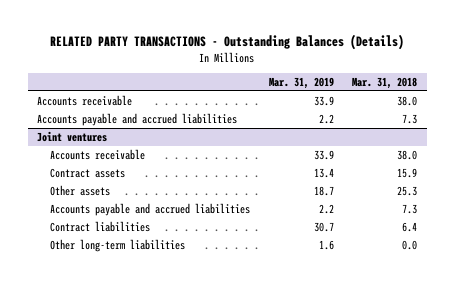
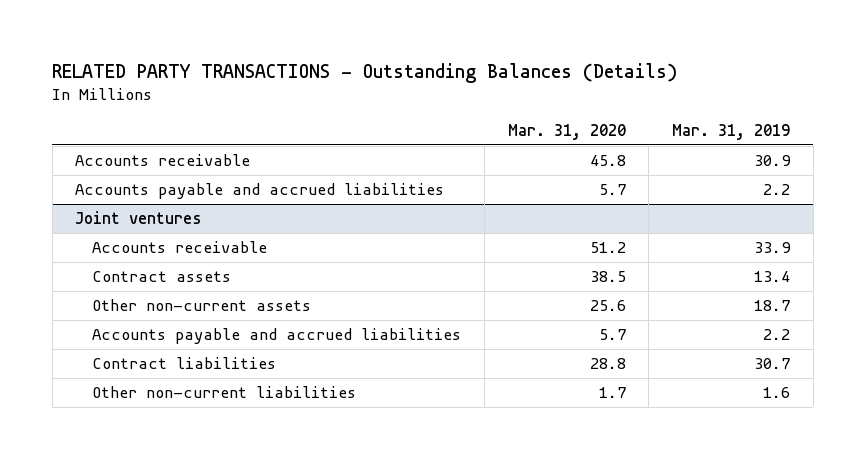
- | Mar. 31, 2019 | Mar. 31, 2018
+ | Mar. 31, 2020 | Mar. 31, 2019
- Accounts receivable | 33.9 | 38.0
+ Accounts receivable | 45.8 | 30.9
@ Joint ventures
- Other assets | 18.7 | 25.3
+ Other non-current assets | 25.6 | 18.7
- Other long-term liabilities | 1.6 | 0.0
+ Other non-current liabilities | 1.7 | 1.6

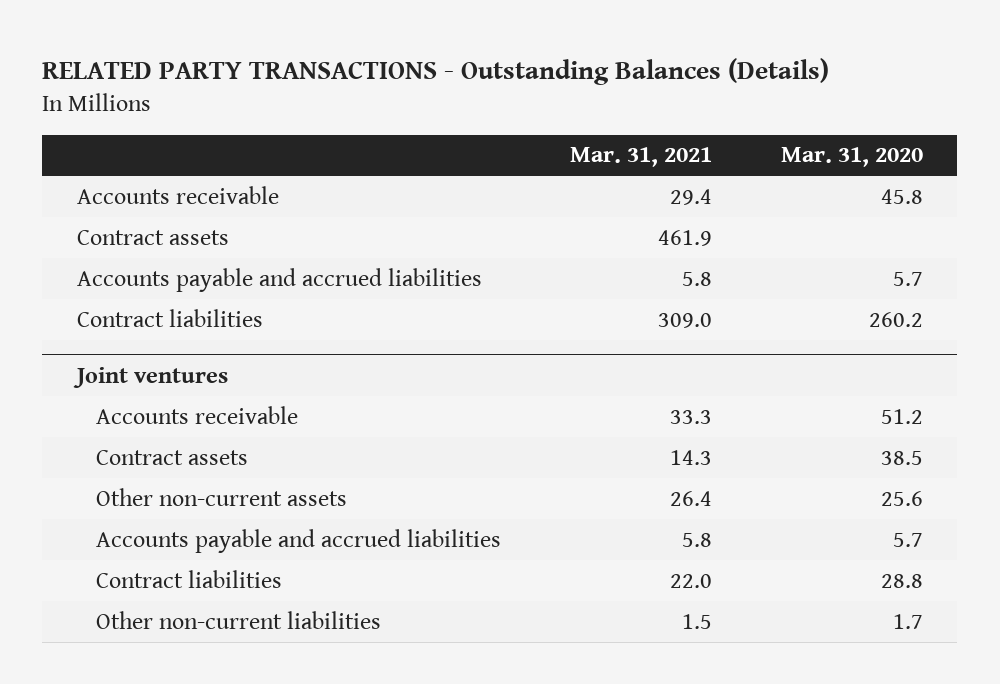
- | Mar. 31, 2020 | Mar. 31, 2019
+ | Mar. 31, 2021 | Mar. 31, 2020
+ Contract assets | 461.9 |
+ Contract liabilities | 309.0 | 260.2

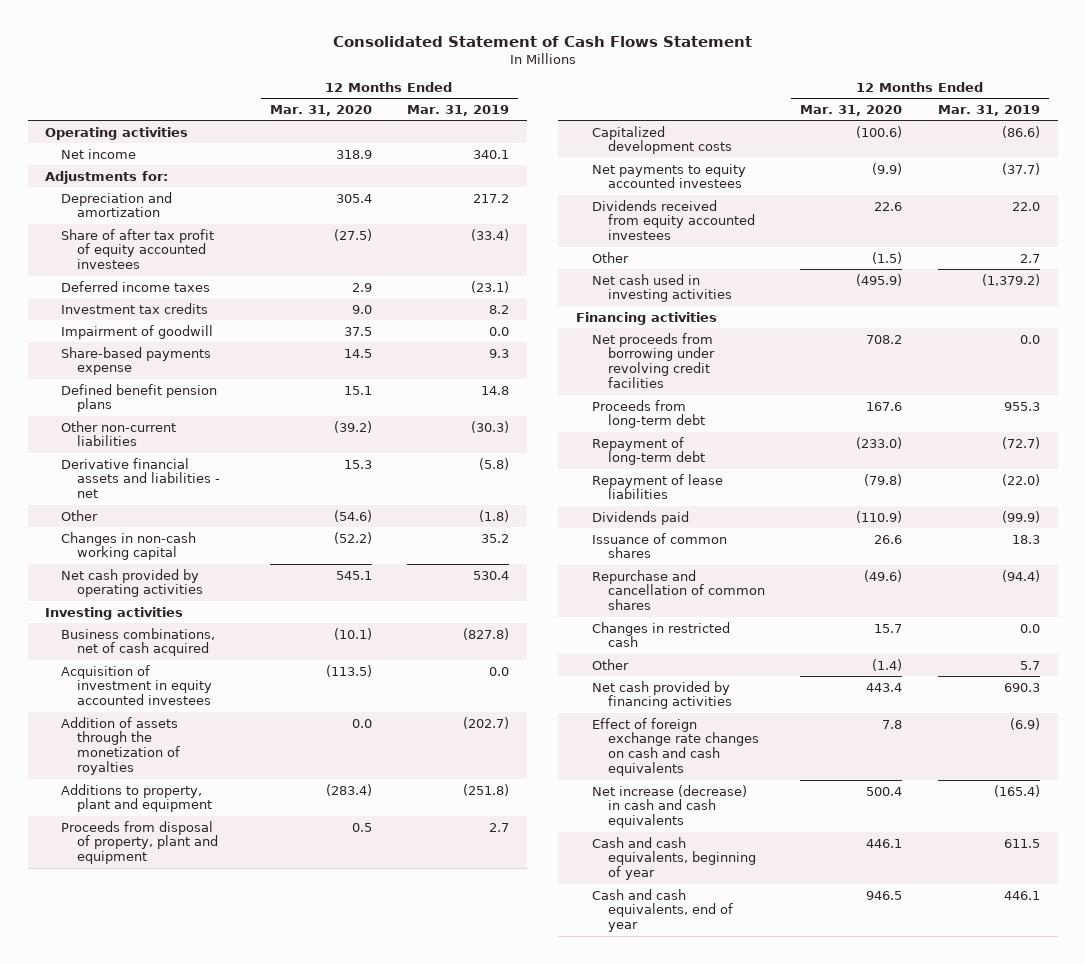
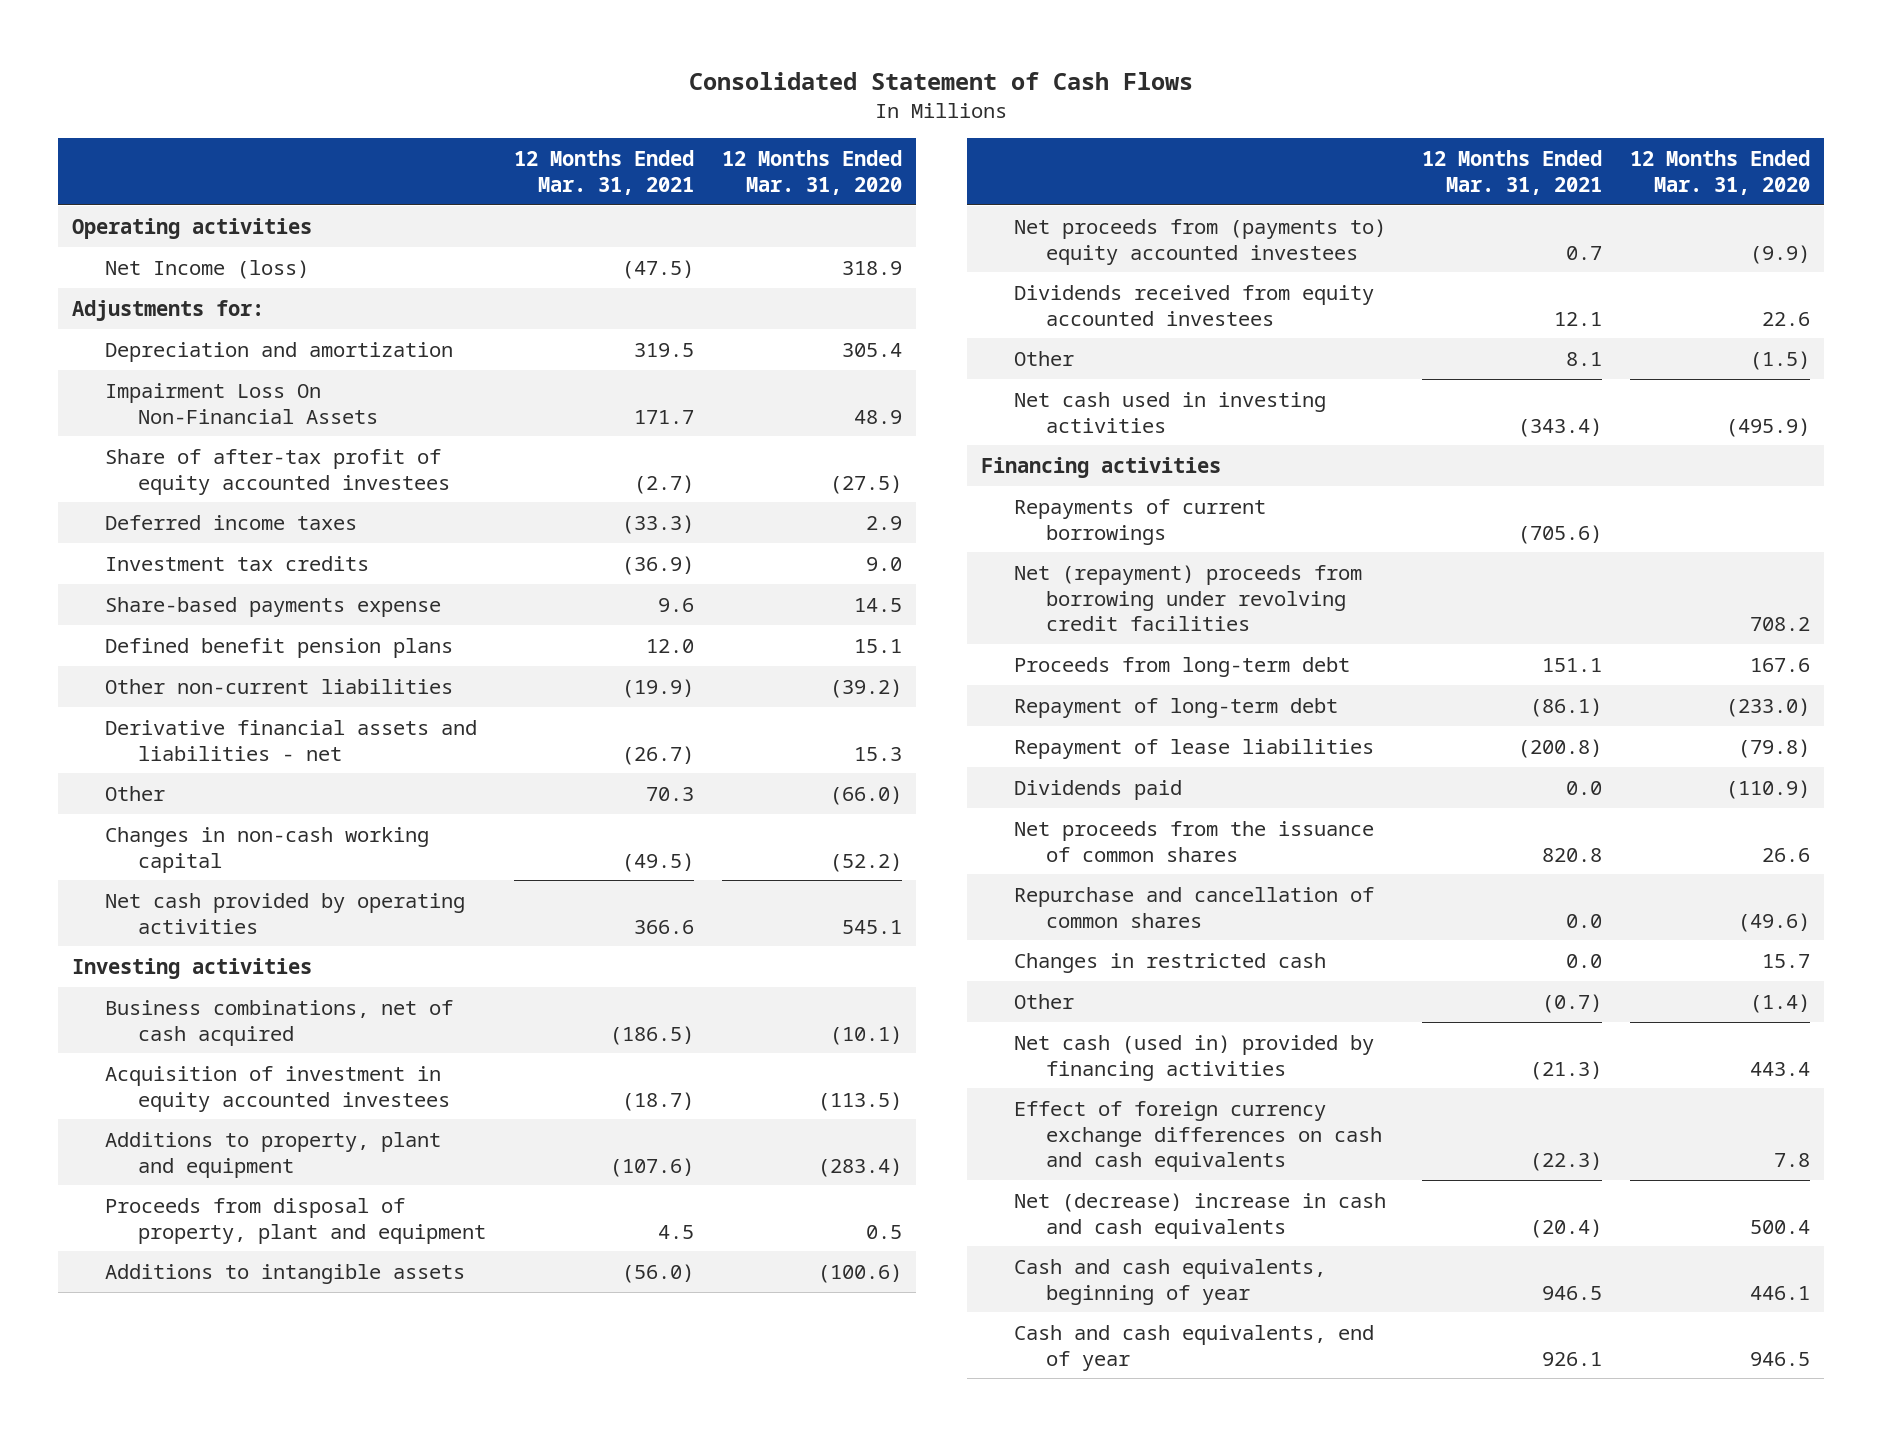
- Consolidated Statement of Cash Flows Statement
+ Consolidated Statement of Cash Flows
- | 12 Months Ended Mar. 31, 2020 | 12 Months Ended Mar. 31, 2019
+ | 12 Months Ended Mar. 31, 2021 | 12 Months Ended Mar. 31, 2020
- Net income | 318.9 | 340.1
+ Net Income (loss) | (47.5) | 318.9
- Share of after tax profit of equity accounted investees | (27.5) | (33.4)
+ Impairment Loss On Non-Financial Assets | 171.7 | 48.9
+ Share of after-tax profit of equity accounted investees | (2.7) | (27.5)
- Impairment of goodwill | 37.5 | 0.0
- Other | (54.6) | (1.8)
+ Other | 70.3 | (66.0)
- Addition of assets through the monetization of royalties | 0.0 | (202.7)
- Capitalized development costs | (100.6) | (86.6)
- Net payments to equity accounted investees | (9.9) | (37.7)
+ Additions to intangible assets | (56.0) | (100.6)
+ Net proceeds from (payments to) equity accounted investees | 0.7 | (9.9)
- Net proceeds from borrowing under revolving credit facilities | 708.2 | 0.0
+ Repayments of current borrowings | (705.6) |
+ Net (repayment) proceeds from borrowing under revolving credit facilities | | 708.2
- Issuance of common shares | 26.6 | 18.3
+ Net proceeds from the issuance of common shares | 820.8 | 26.6
- Net cash provided by financing activities | 443.4 | 690.3
- Effect of foreign exchange rate changes on cash and cash equivalents | 7.8 | (6.9)
- Net increase (decrease) in cash and cash equivalents | 500.4 | (165.4)
+ Net cash (used in) provided by financing activities | (21.3) | 443.4
+ Effect of foreign currency exchange differences on cash and cash equivalents | (22.3) | 7.8
+ Net (decrease) increase in cash and cash equivalents | (20.4) | 500.4

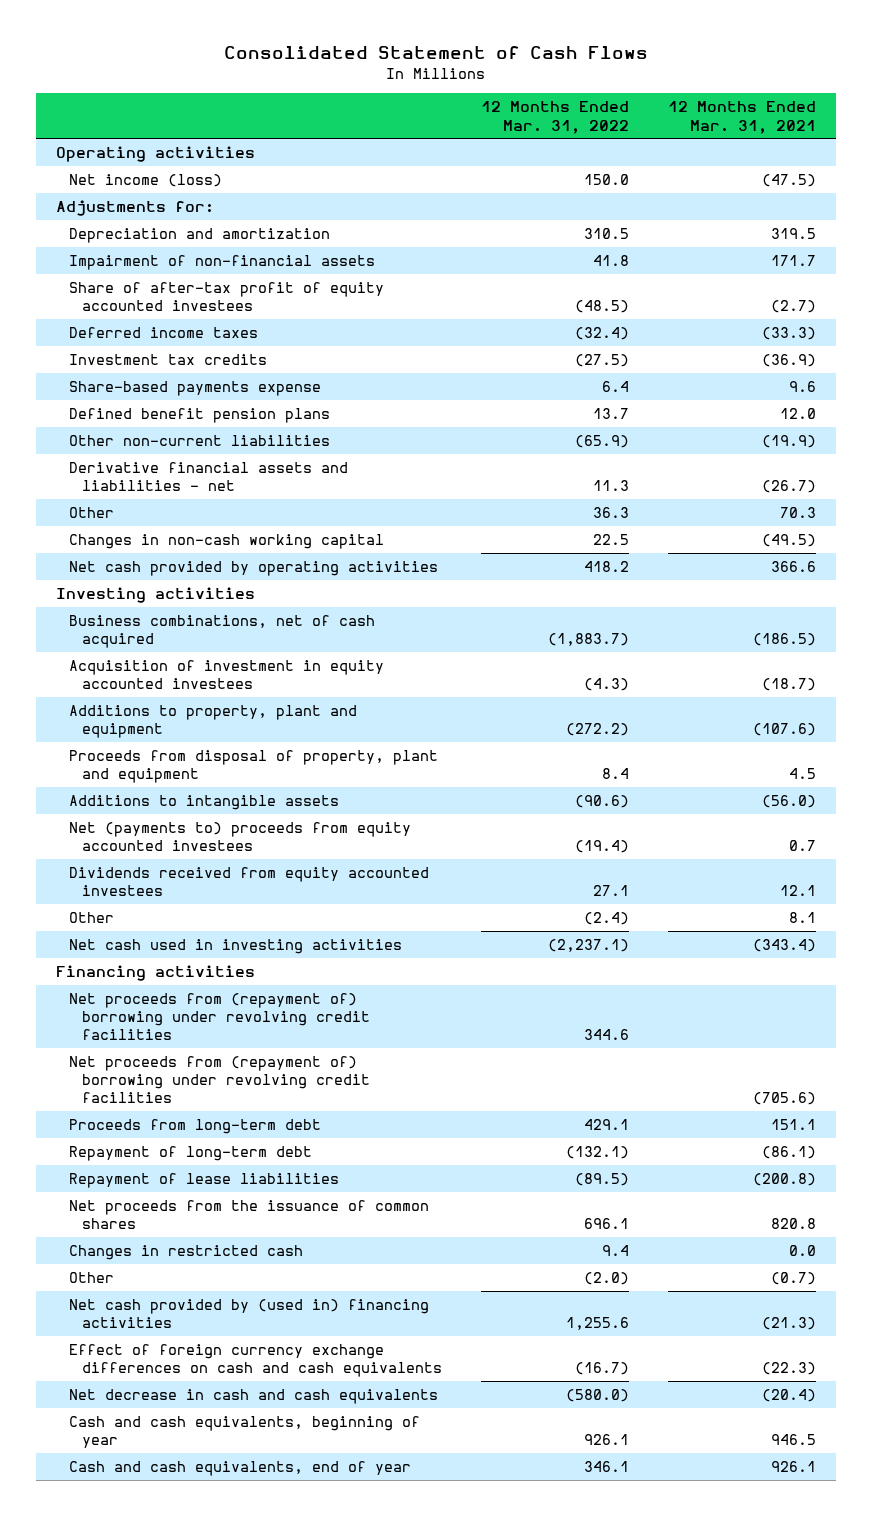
- | 12 Months Ended Mar. 31, 2021 | 12 Months Ended Mar. 31, 2020
+ | 12 Months Ended Mar. 31, 2022 | 12 Months Ended Mar. 31, 2021
- Net Income (loss) | (47.5) | 318.9
+ Net income (loss) | 150.0 | (47.5)
- Impairment Loss On Non-Financial Assets | 171.7 | 48.9
+ Impairment of non-financial assets | 41.8 | 171.7
- Net proceeds from (payments to) equity accounted investees | 0.7 | (9.9)
+ Net (payments to) proceeds from equity accounted investees | (19.4) | 0.7
- Repayments of current borrowings | (705.6) |
- Net (repayment) proceeds from borrowing under revolving credit facilities | | 708.2
+ Net proceeds from (repayment of) borrowing under revolving credit facilities | 344.6 |
+ Net proceeds from (repayment of) borrowing under revolving credit facilities | | (705.6)
- Dividends paid | 0.0 | (110.9)
- Repurchase and cancellation of common shares | 0.0 | (49.6)
- Net cash (used in) provided by financing activities | (21.3) | 443.4
+ Net cash provided by (used in) financing activities | 1,255.6 | (21.3)
- Net (decrease) increase in cash and cash equivalents | (20.4) | 500.4
+ Net decrease in cash and cash equivalents | (580.0) | (20.4)

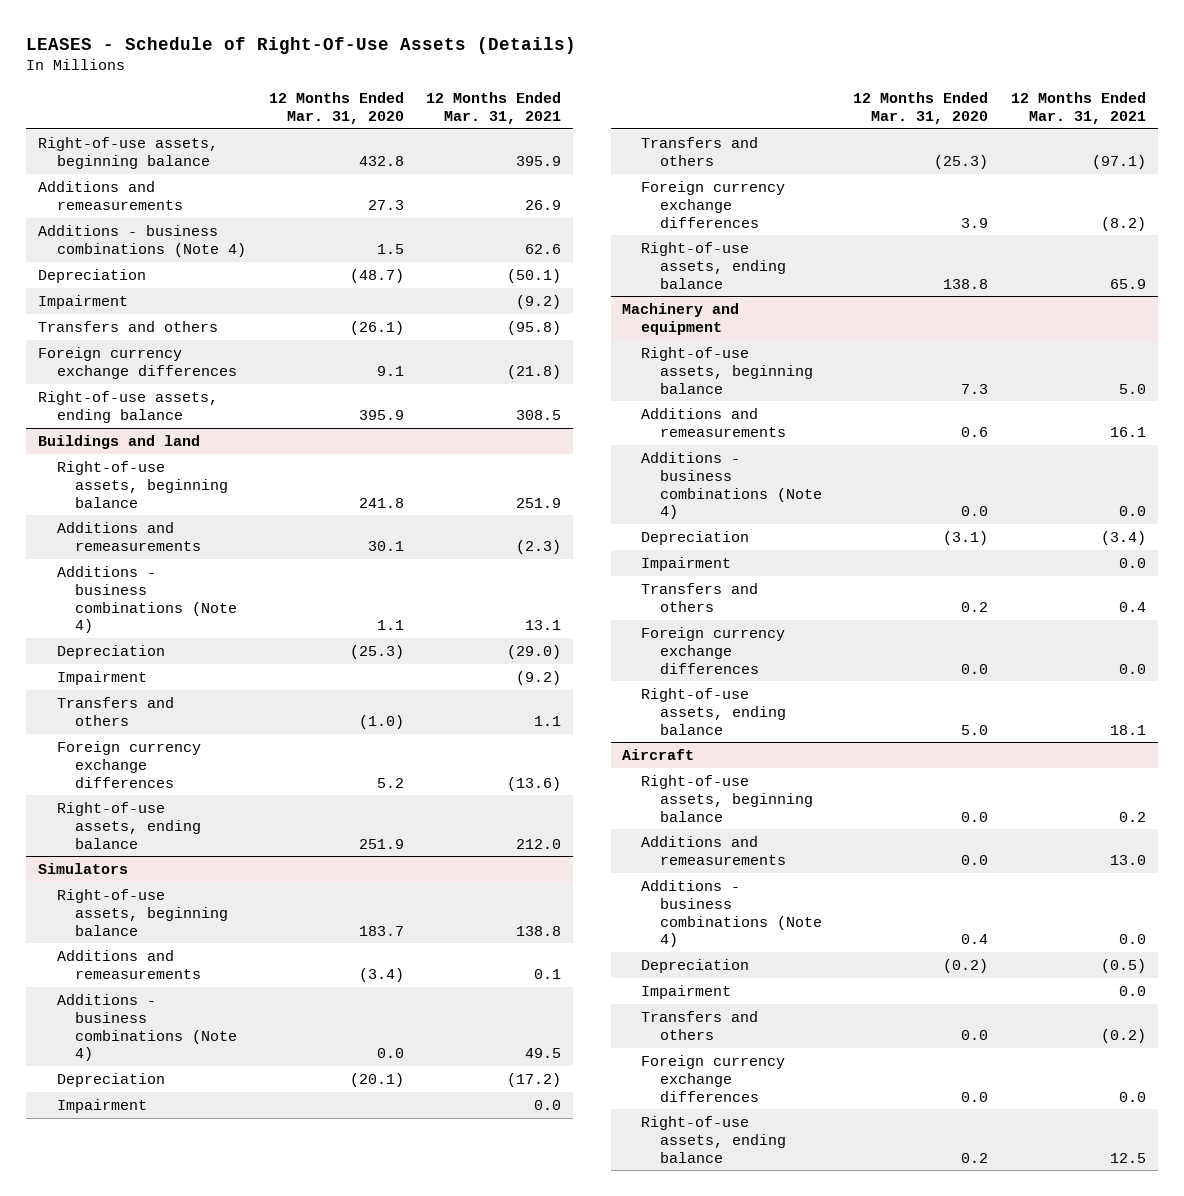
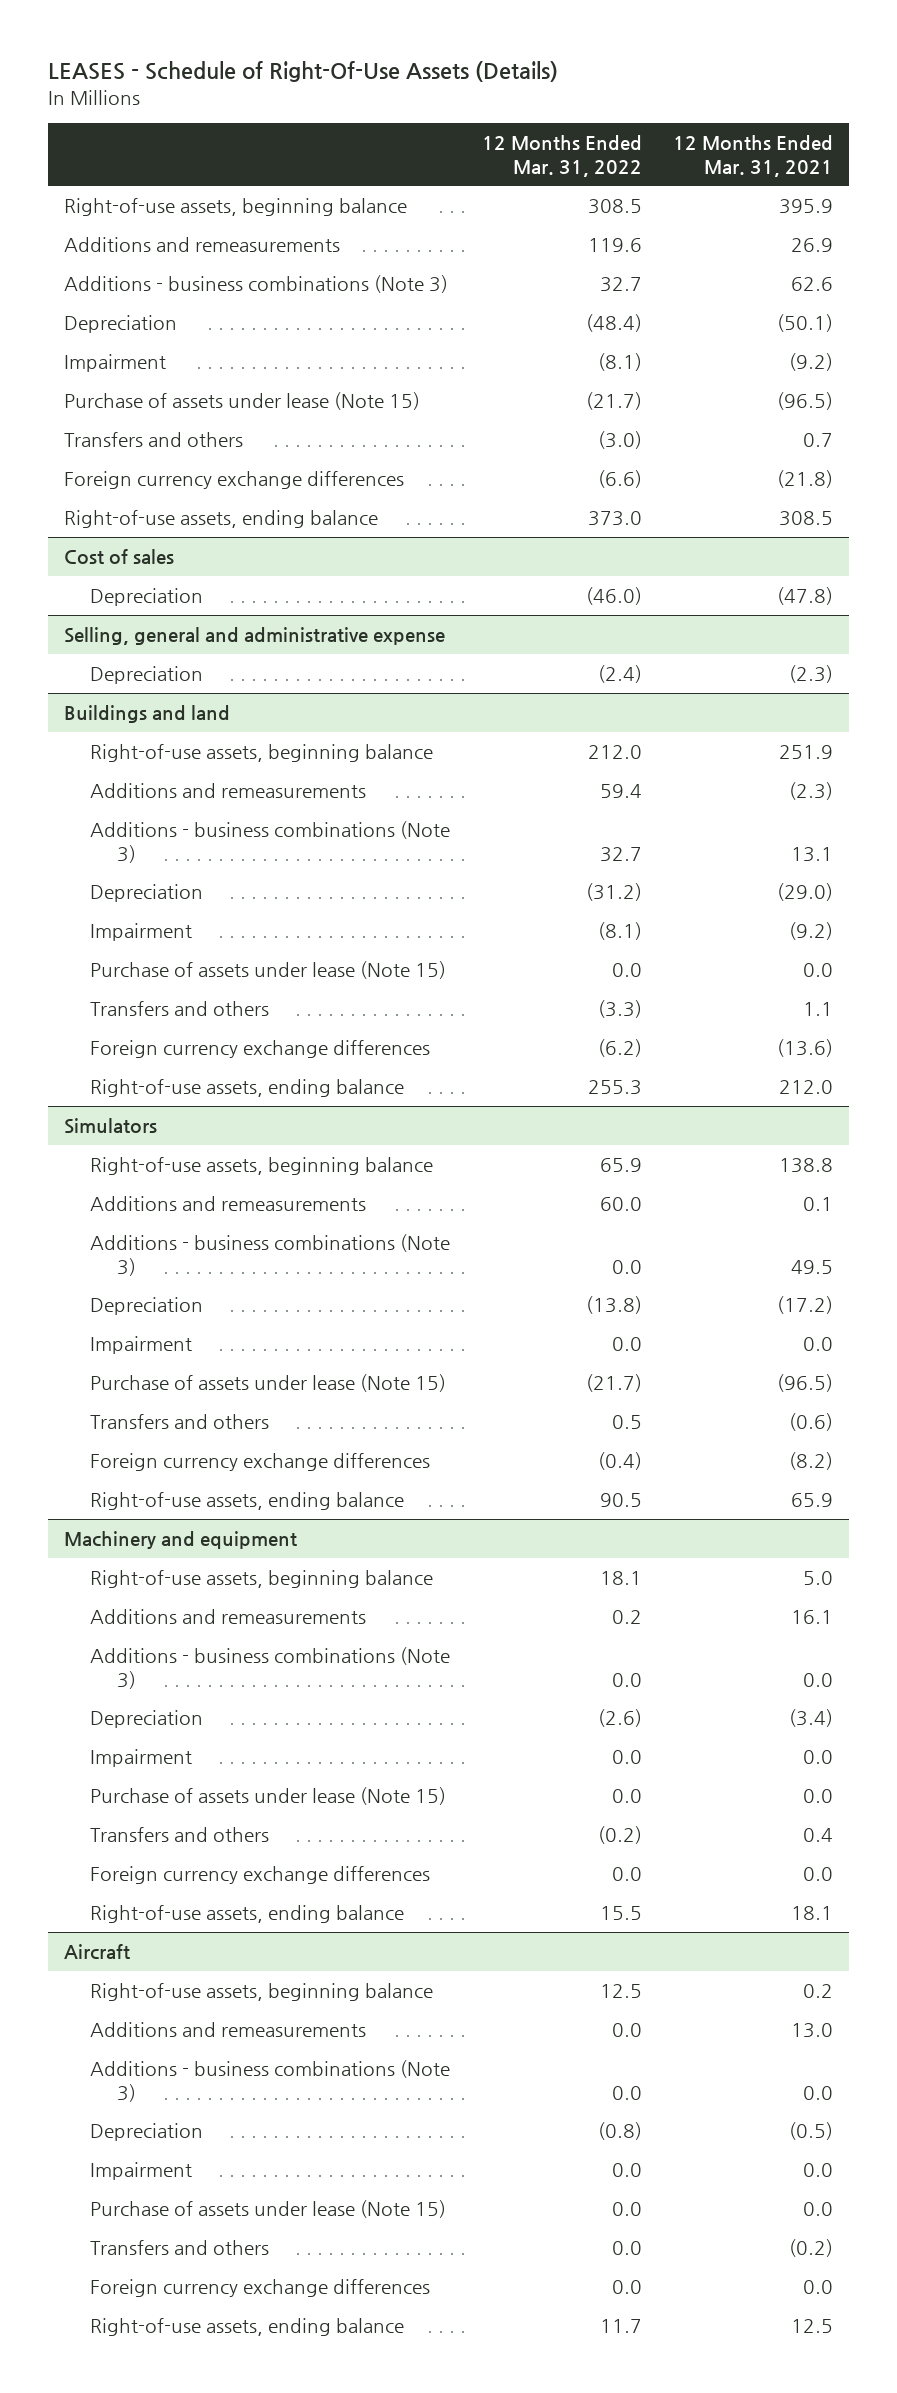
- | 12 Months Ended Mar. 31, 2020 | 12 Months Ended Mar. 31, 2021
+ | 12 Months Ended Mar. 31, 2022 | 12 Months Ended Mar. 31, 2021
- Additions - business combinations (Note 4) | 1.5 | 62.6
+ Additions - business combinations (Note 3) | 32.7 | 62.6
- Transfers and others | (26.1) | (95.8)
+ Purchase of assets under lease (Note 15) | (21.7) | (96.5)
+ Transfers and others | (3.0) | 0.7
+ Cost of sales
+ Depreciation | (46.0) | (47.8)
+ Selling, general and administrative expense
+ Depreciation | (2.4) | (2.3)
@ Buildings and land
- Additions - business combinations (Note 4) | 1.1 | 13.1
+ Additions - business combinations (Note 3) | 32.7 | 13.1
+ Purchase of assets under lease (Note 15) | 0.0 | 0.0
@ Simulators
- Additions - business combinations (Note 4) | 0.0 | 49.5
+ Additions - business combinations (Note 3) | 0.0 | 49.5
- Transfers and others | (25.3) | (97.1)
+ Purchase of assets under lease (Note 15) | (21.7) | (96.5)
+ Transfers and others | 0.5 | (0.6)
@ Machinery and equipment
- Additions - business combinations (Note 4) | 0.0 | 0.0
+ Additions - business combinations (Note 3) | 0.0 | 0.0
+ Purchase of assets under lease (Note 15) | 0.0 | 0.0
@ Aircraft
- Additions - business combinations (Note 4) | 0.4 | 0.0
+ Additions - business combinations (Note 3) | 0.0 | 0.0
+ Purchase of assets under lease (Note 15) | 0.0 | 0.0

